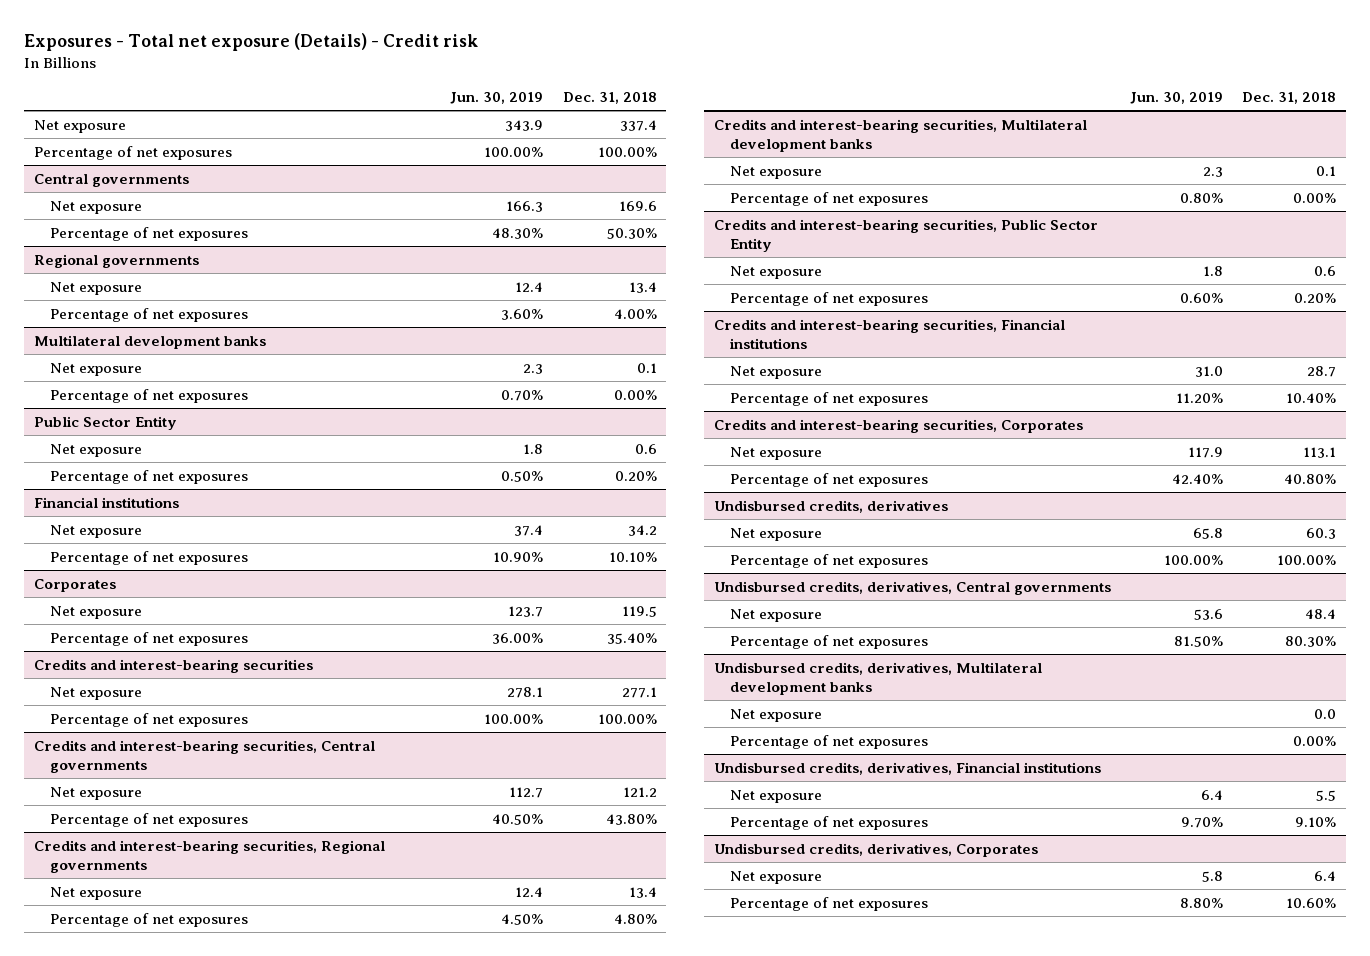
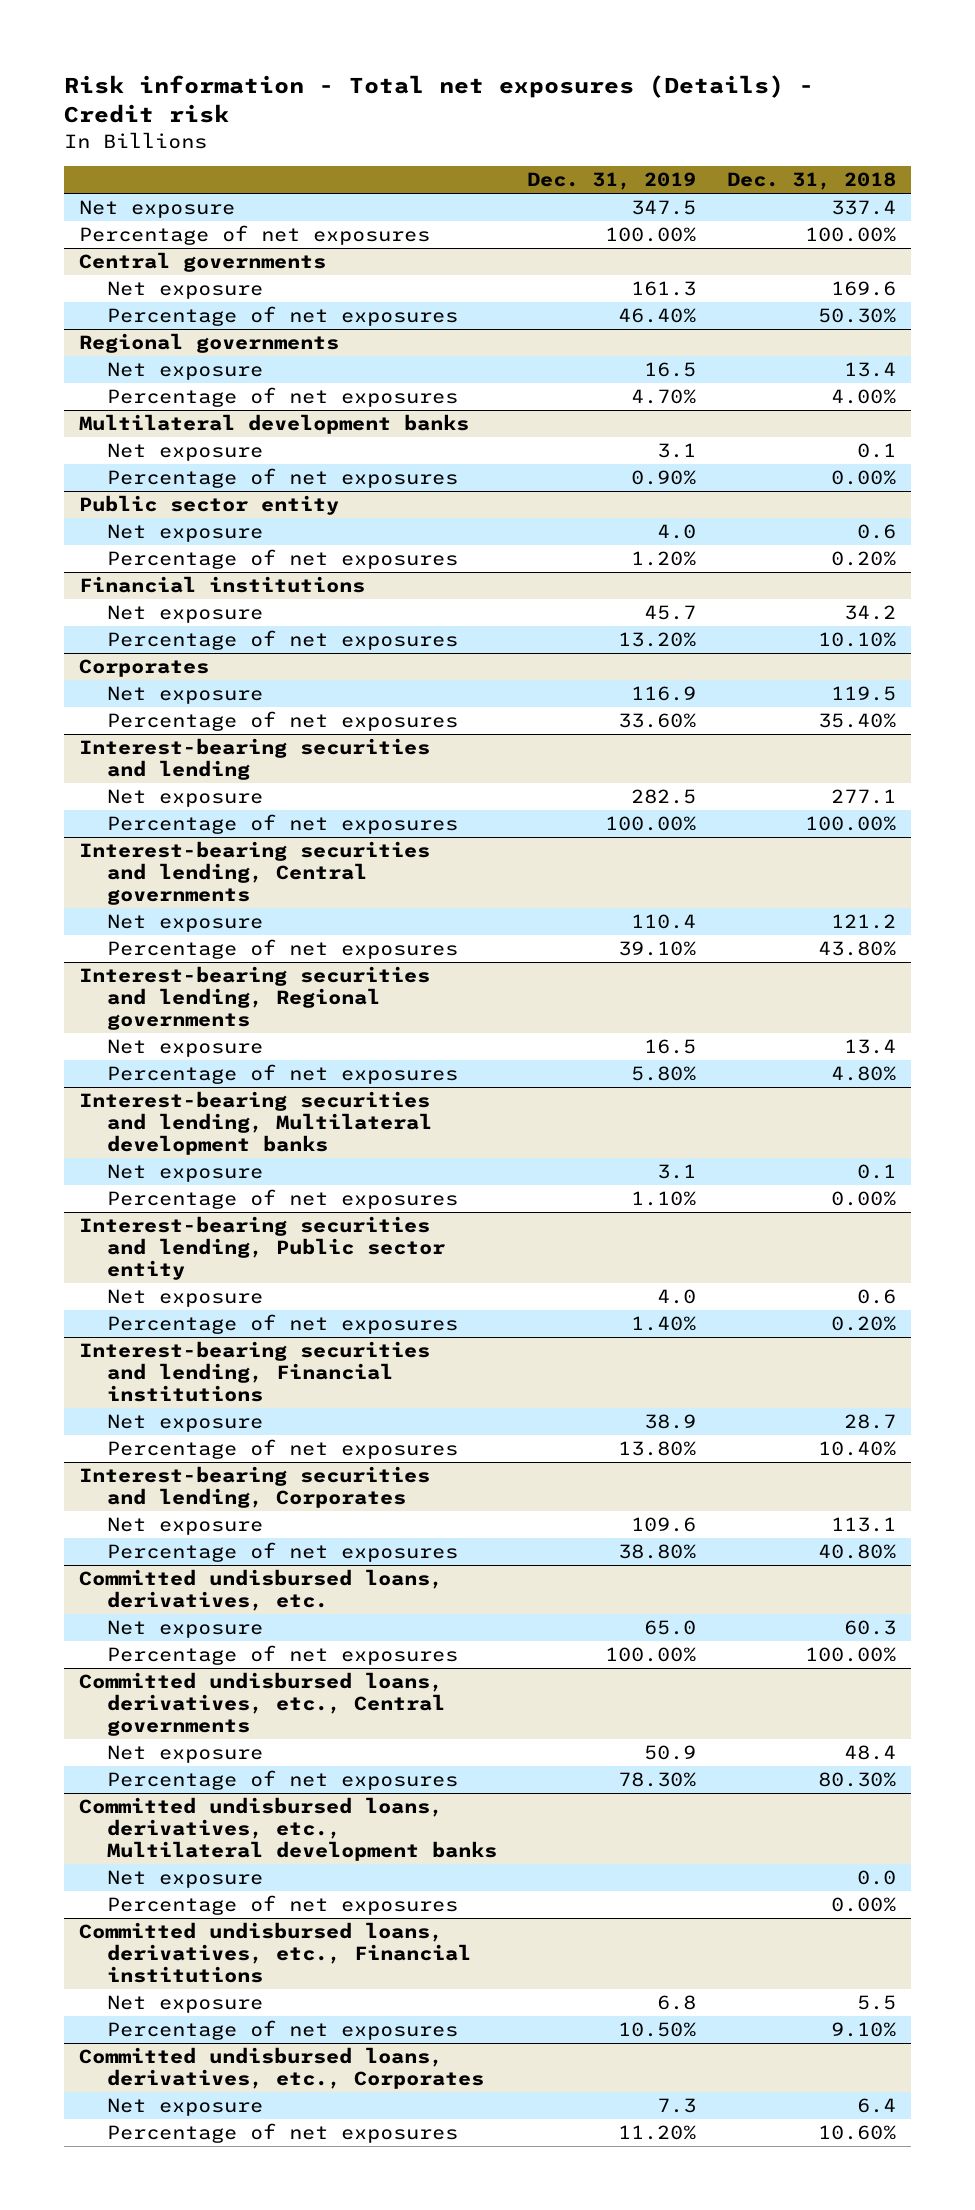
- Exposures - Total net exposure (Details) - Credit risk
+ Risk information - Total net exposures (Details) - Credit risk
- | Jun. 30, 2019 | Dec. 31, 2018
+ | Dec. 31, 2019 | Dec. 31, 2018
- Public Sector Entity
+ Public sector entity
- Credits and interest-bearing securities
+ Interest-bearing securities and lending
- Credits and interest-bearing securities, Central governments
+ Interest-bearing securities and lending, Central governments
- Credits and interest-bearing securities, Regional governments
+ Interest-bearing securities and lending, Regional governments
- Credits and interest-bearing securities, Multilateral development banks
+ Interest-bearing securities and lending, Multilateral development banks
- Credits and interest-bearing securities, Public Sector Entity
+ Interest-bearing securities and lending, Public sector entity
- Credits and interest-bearing securities, Financial institutions
+ Interest-bearing securities and lending, Financial institutions
- Credits and interest-bearing securities, Corporates
+ Interest-bearing securities and lending, Corporates
- Undisbursed credits, derivatives
+ Committed undisbursed loans, derivatives, etc.
- Undisbursed credits, derivatives, Central governments
+ Committed undisbursed loans, derivatives, etc., Central governments
- Undisbursed credits, derivatives, Multilateral development banks
+ Committed undisbursed loans, derivatives, etc., Multilateral development banks
- Undisbursed credits, derivatives, Financial institutions
+ Committed undisbursed loans, derivatives, etc., Financial institutions
- Undisbursed credits, derivatives, Corporates
+ Committed undisbursed loans, derivatives, etc., Corporates

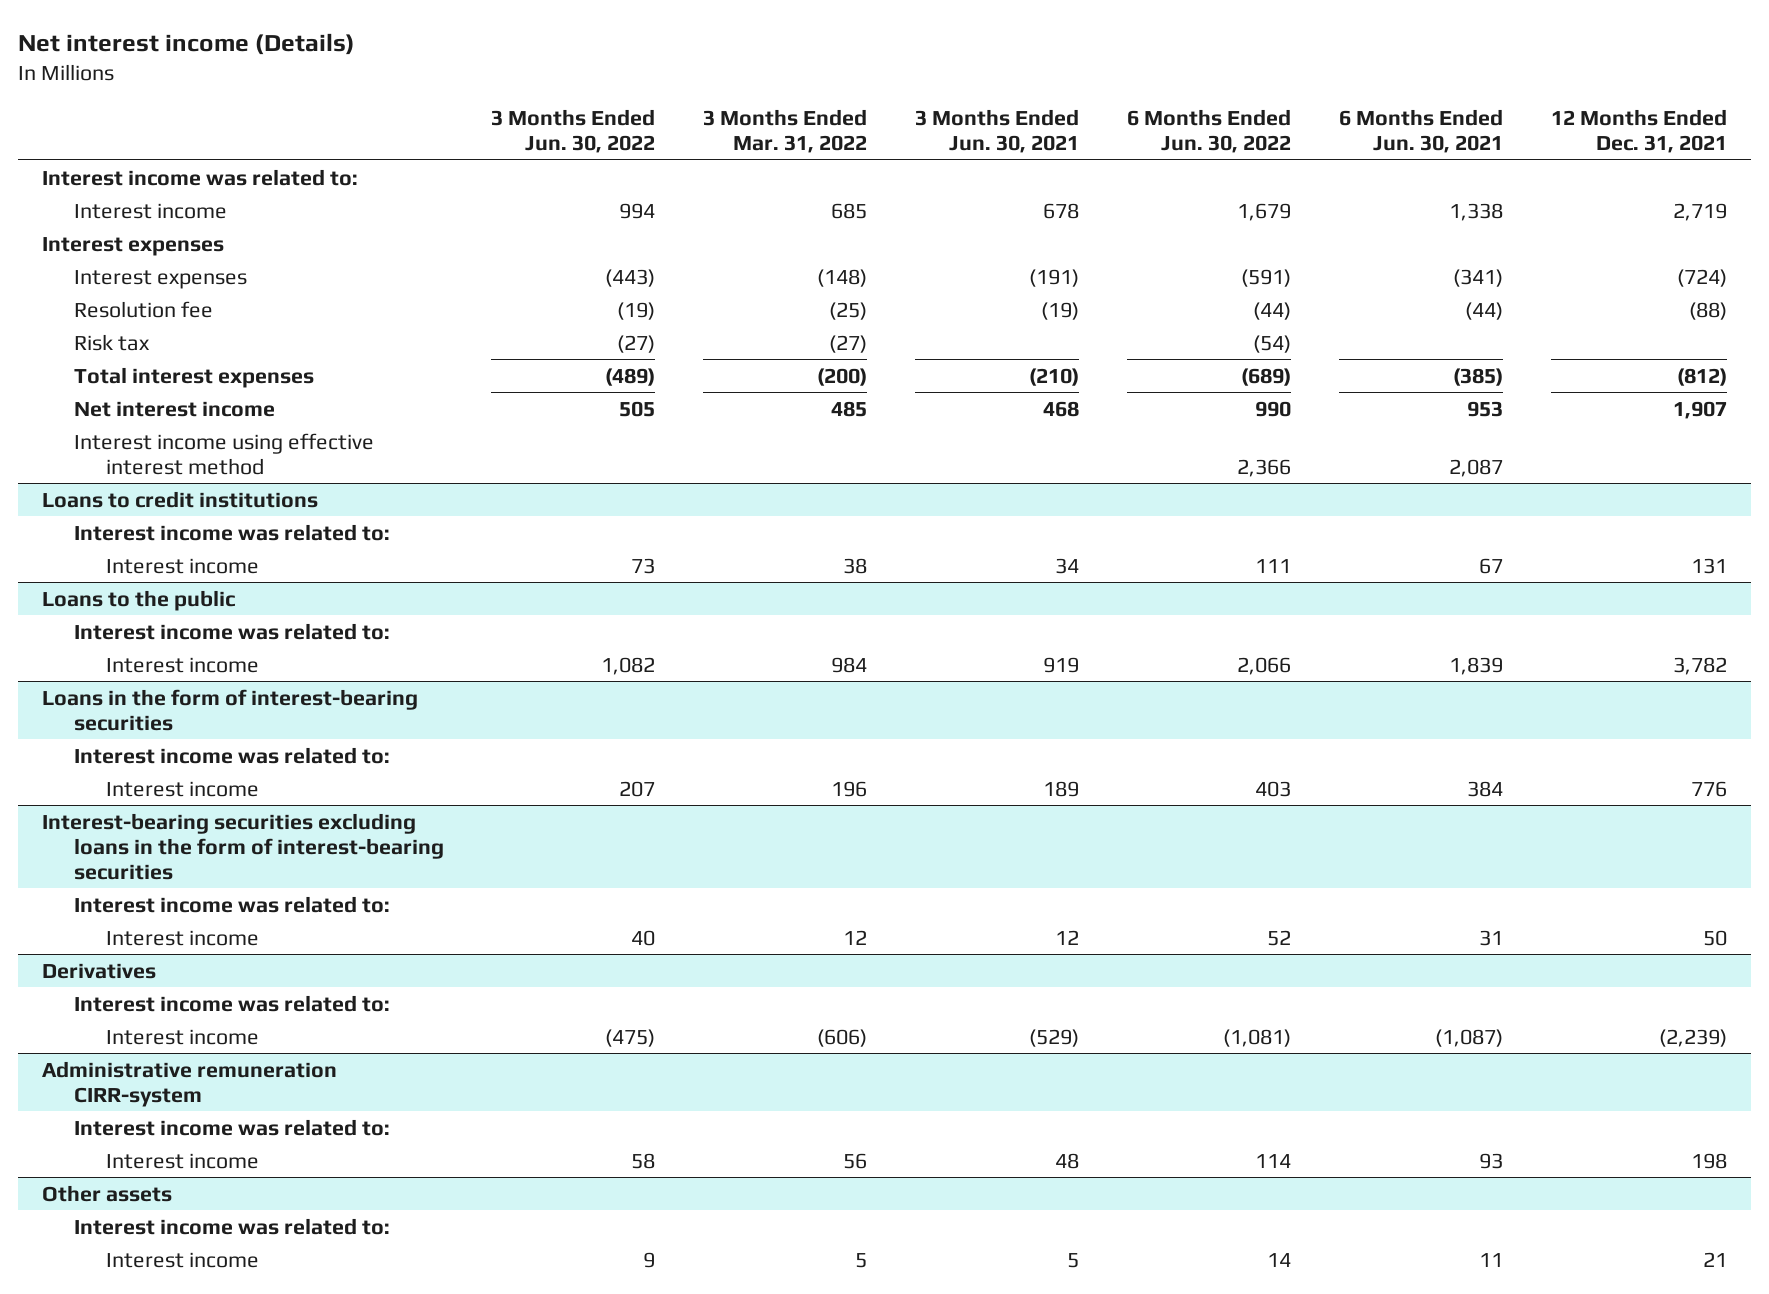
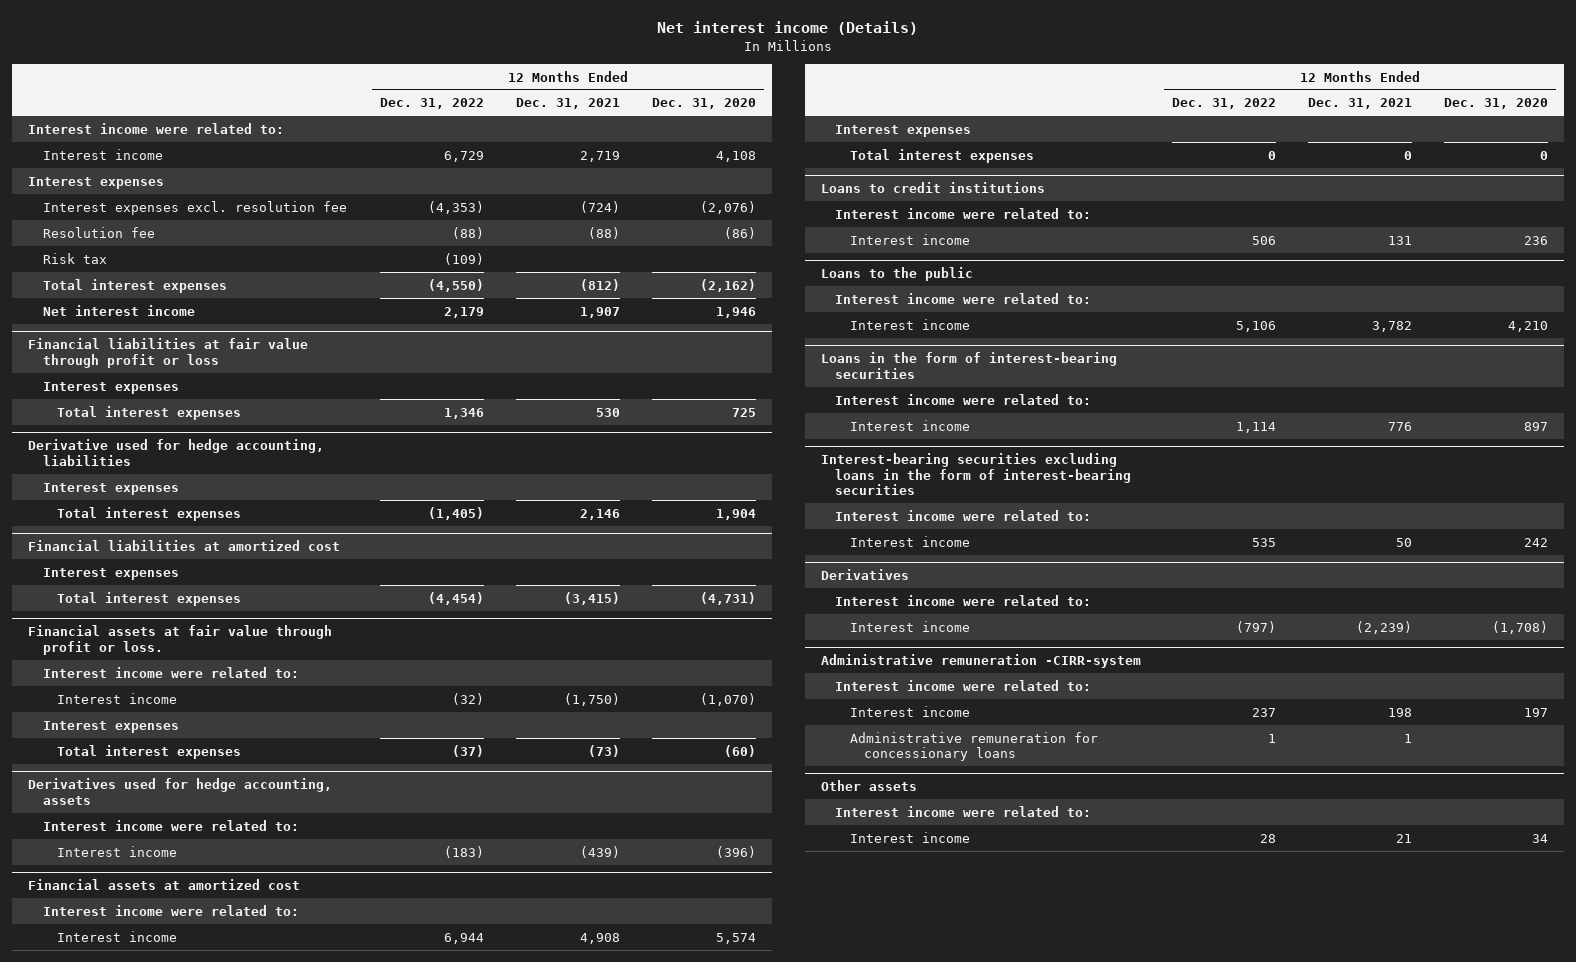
- | 3 Months Ended Jun. 30, 2022 | 3 Months Ended Mar. 31, 2022 | 3 Months Ended Jun. 30, 2021 | 6 Months Ended Jun. 30, 2022 | 6 Months Ended Jun. 30, 2021 | 12 Months Ended Dec. 31, 2021
+ | 12 Months Ended Dec. 31, 2022 | 12 Months Ended Dec. 31, 2021 | 12 Months Ended Dec. 31, 2020
- Interest income was related to:
+ Interest income were related to:
- Interest expenses | (443) | (148) | (191) | (591) | (341) | (724)
+ Interest expenses excl. resolution fee | (4,353) | (724) | (2,076)
- Interest income using effective interest method | | | | 2,366 | 2,087 |
+ Financial liabilities at fair value through profit or loss
+ Interest expenses
+ Total interest expenses | 1,346 | 530 | 725
+ Derivative used for hedge accounting, liabilities
+ Interest expenses
+ Total interest expenses | (1,405) | 2,146 | 1,904
+ Financial liabilities at amortized cost
+ Interest expenses
+ Total interest expenses | (4,454) | (3,415) | (4,731)
+ Financial assets at fair value through profit or loss.
+ Interest income were related to:
+ Interest income | (32) | (1,750) | (1,070)
+ Interest expenses
+ Total interest expenses | (37) | (73) | (60)
+ Derivatives used for hedge accounting, assets
+ Interest income were related to:
+ Interest income | (183) | (439) | (396)
+ Financial assets at amortized cost
+ Interest income were related to:
+ Interest income | 6,944 | 4,908 | 5,574
+ Interest expenses
+ Total interest expenses | 0 | 0 | 0
@ Loans to credit institutions
- Interest income was related to:
+ Interest income were related to:
@ Loans to the public
- Interest income was related to:
+ Interest income were related to:
@ Loans in the form of interest-bearing securities
- Interest income was related to:
+ Interest income were related to:
@ Interest-bearing securities excluding loans in the form of interest-bearing securities
- Interest income was related to:
+ Interest income were related to:
@ Derivatives
- Interest income was related to:
+ Interest income were related to:
- Administrative remuneration CIRR-system
- Interest income was related to:
+ Administrative remuneration -CIRR-system
+ Interest income were related to:
+ Administrative remuneration for concessionary loans | 1 | 1 |
@ Other assets
- Interest income was related to:
+ Interest income were related to:

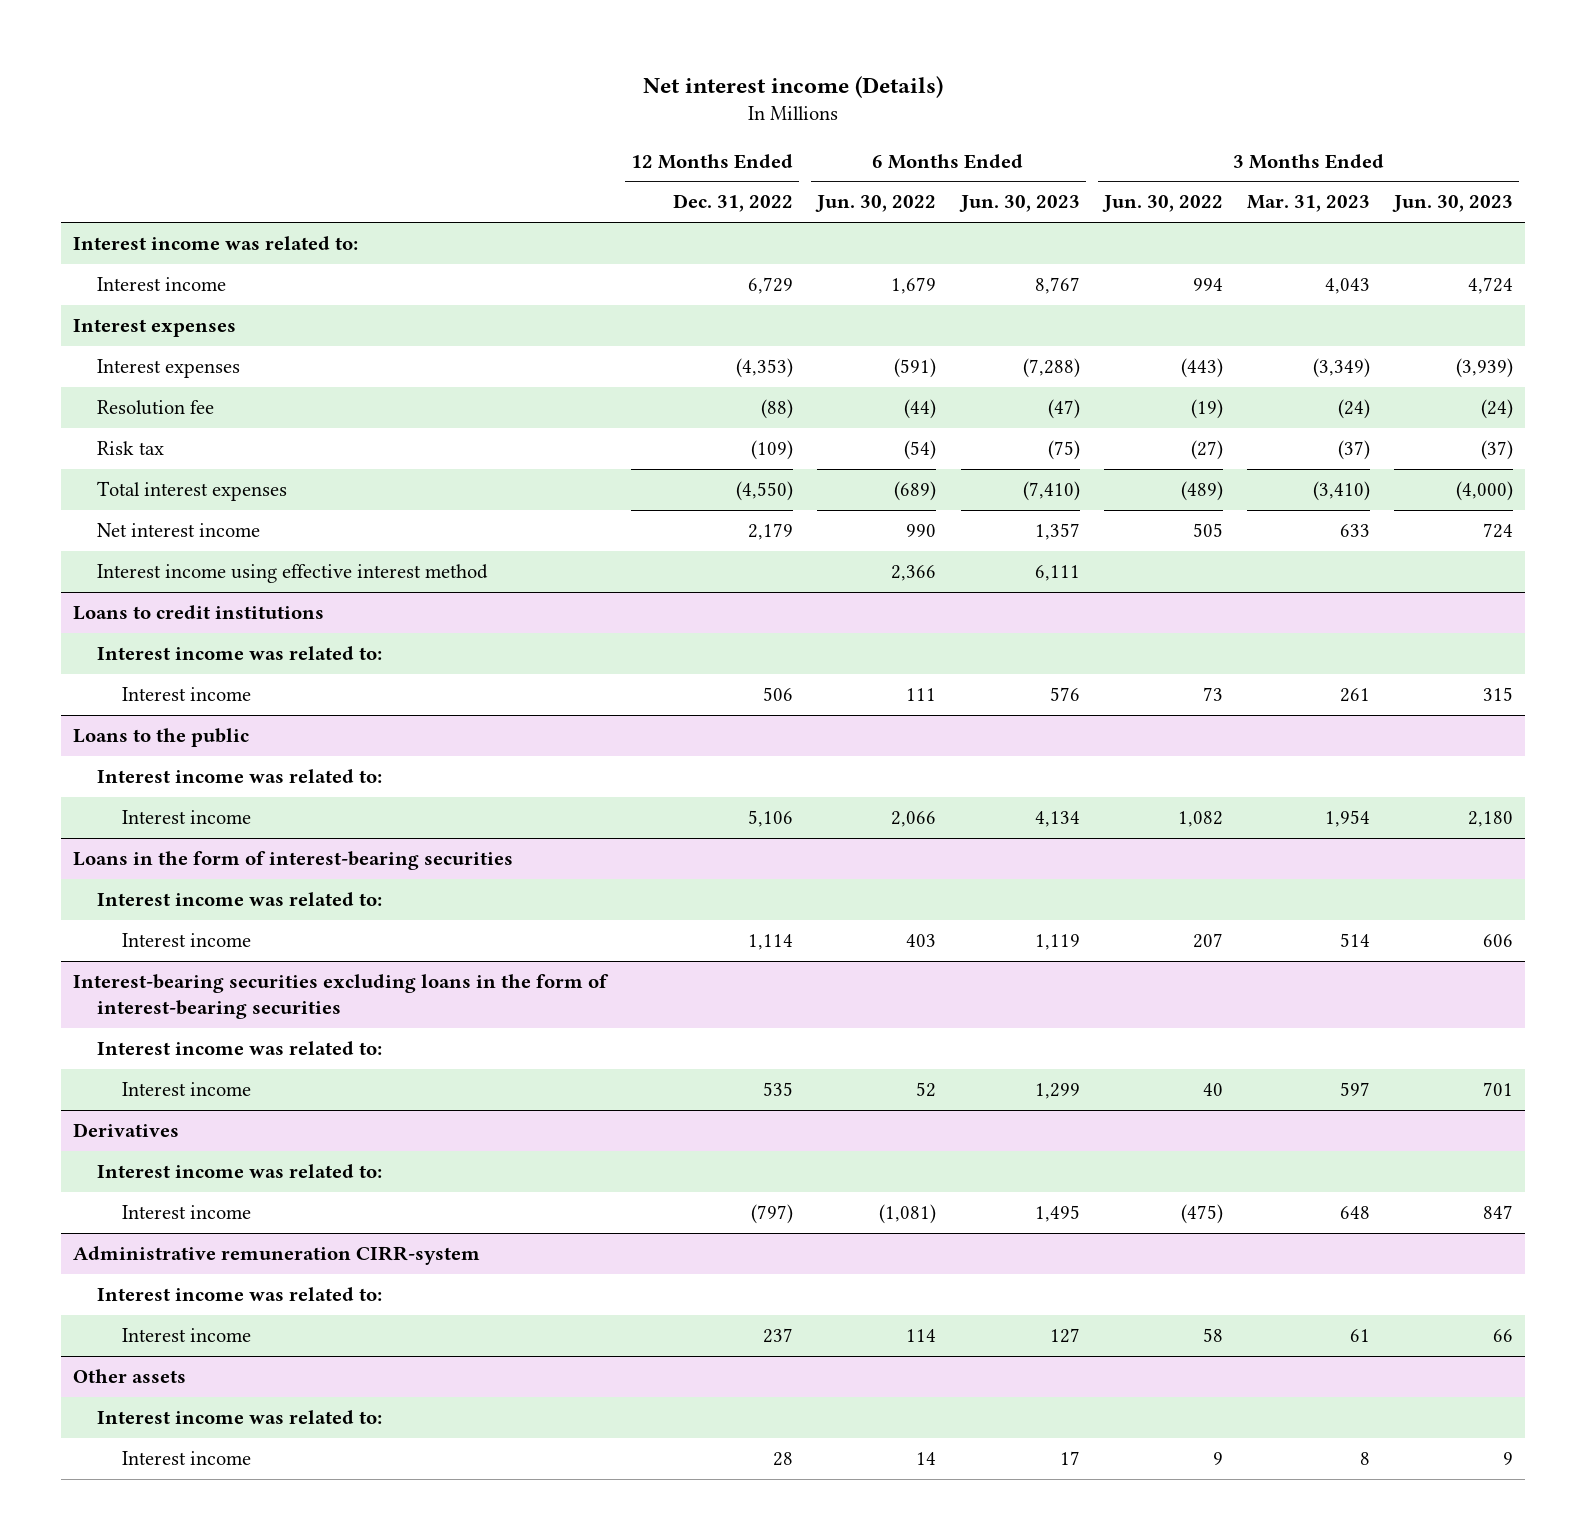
- | 12 Months Ended Dec. 31, 2022 | 12 Months Ended Dec. 31, 2021 | 12 Months Ended Dec. 31, 2020
+ | 12 Months Ended Dec. 31, 2022 | 6 Months Ended Jun. 30, 2022 | 6 Months Ended Jun. 30, 2023 | 3 Months Ended Jun. 30, 2022 | 3 Months Ended Mar. 31, 2023 | 3 Months Ended Jun. 30, 2023
- Interest income were related to:
+ Interest income was related to:
- Interest expenses excl. resolution fee | (4,353) | (724) | (2,076)
+ Interest expenses | (4,353) | (591) | (7,288) | (443) | (3,349) | (3,939)
- Financial liabilities at fair value through profit or loss
- Interest expenses
- Total interest expenses | 1,346 | 530 | 725
- Derivative used for hedge accounting, liabilities
- Interest expenses
- Total interest expenses | (1,405) | 2,146 | 1,904
- Financial liabilities at amortized cost
- Interest expenses
- Total interest expenses | (4,454) | (3,415) | (4,731)
- Financial assets at fair value through profit or loss.
- Interest income were related to:
- Interest income | (32) | (1,750) | (1,070)
- Interest expenses
- Total interest expenses | (37) | (73) | (60)
- Derivatives used for hedge accounting, assets
- Interest income were related to:
- Interest income | (183) | (439) | (396)
- Financial assets at amortized cost
- Interest income were related to:
- Interest income | 6,944 | 4,908 | 5,574
- Interest expenses
- Total interest expenses | 0 | 0 | 0
+ Interest income using effective interest method | | 2,366 | 6,111 | | |
@ Loans to credit institutions
- Interest income were related to:
+ Interest income was related to:
@ Loans to the public
- Interest income were related to:
+ Interest income was related to:
@ Loans in the form of interest-bearing securities
- Interest income were related to:
+ Interest income was related to:
@ Interest-bearing securities excluding loans in the form of interest-bearing securities
- Interest income were related to:
+ Interest income was related to:
@ Derivatives
- Interest income were related to:
+ Interest income was related to:
- Administrative remuneration -CIRR-system
- Interest income were related to:
+ Administrative remuneration CIRR-system
+ Interest income was related to:
- Administrative remuneration for concessionary loans | 1 | 1 |
@ Other assets
- Interest income were related to:
+ Interest income was related to:

